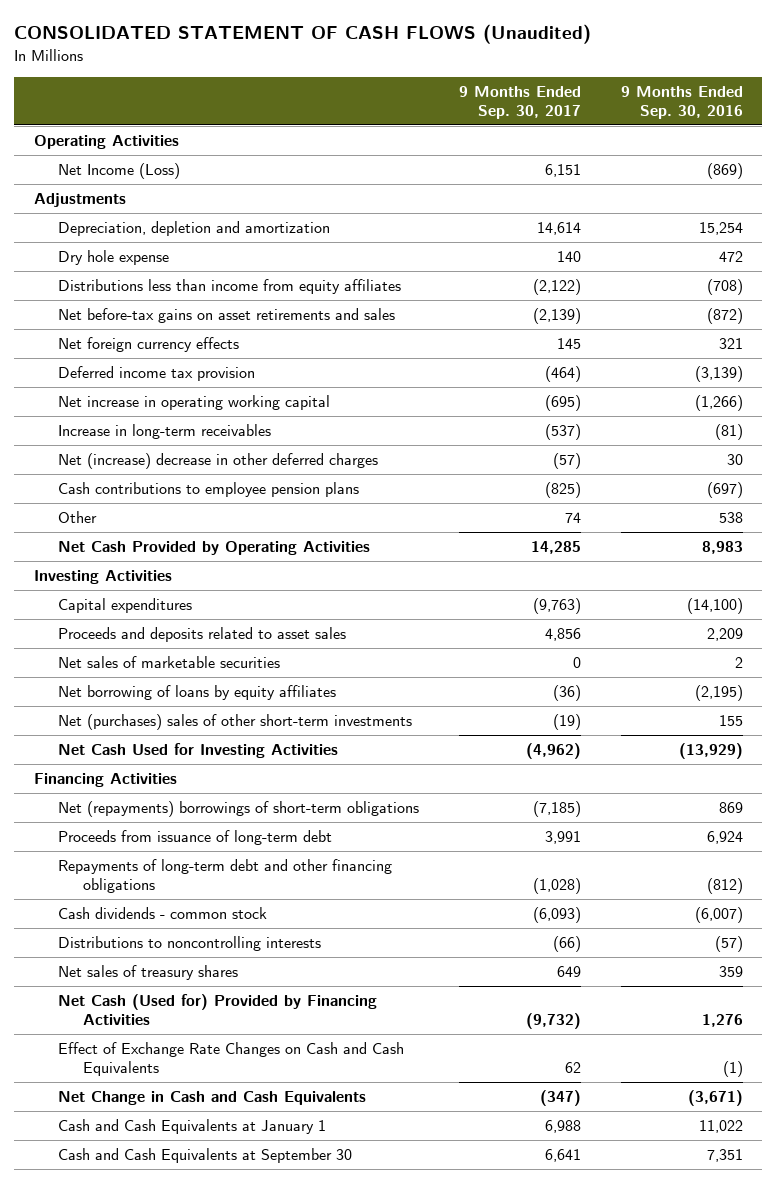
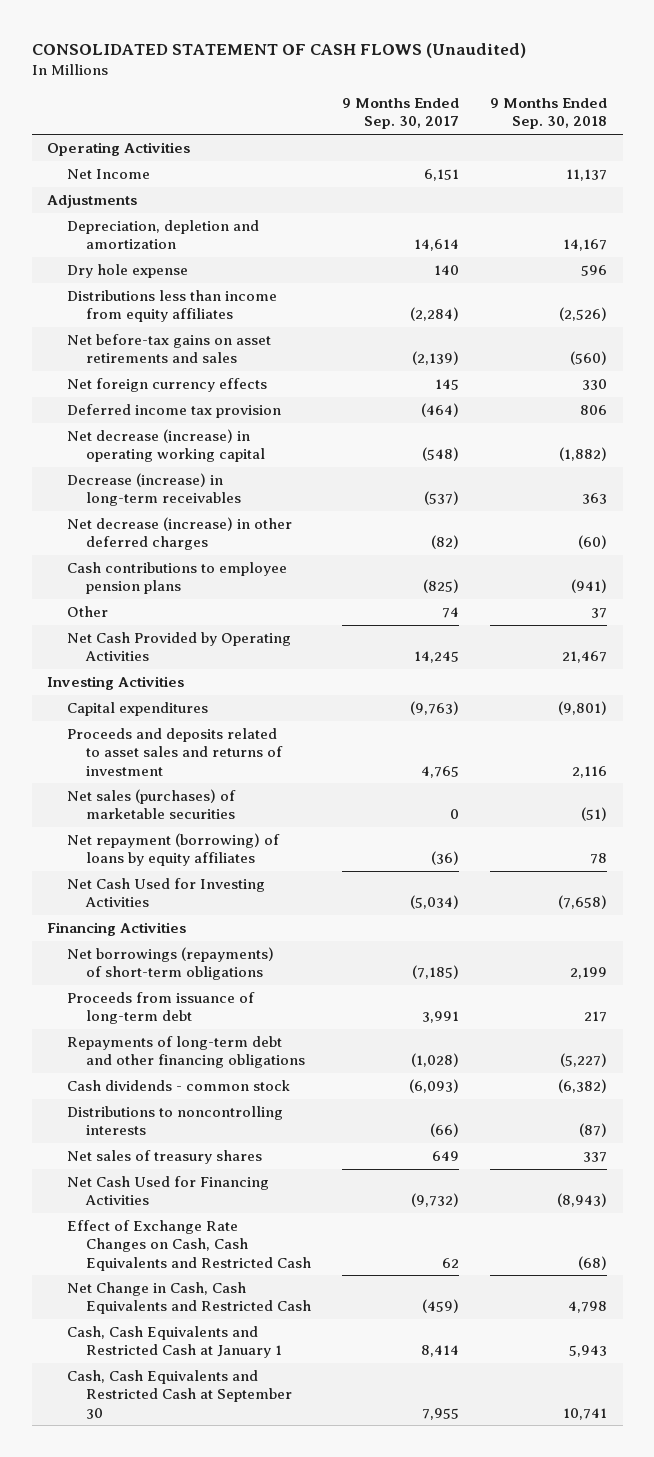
- | 9 Months Ended Sep. 30, 2017 | 9 Months Ended Sep. 30, 2016
+ | 9 Months Ended Sep. 30, 2017 | 9 Months Ended Sep. 30, 2018
- Net Income (Loss) | 6,151 | (869)
+ Net Income | 6,151 | 11,137
- Distributions less than income from equity affiliates | (2,122) | (708)
+ Distributions less than income from equity affiliates | (2,284) | (2,526)
- Net increase in operating working capital | (695) | (1,266)
- Increase in long-term receivables | (537) | (81)
- Net (increase) decrease in other deferred charges | (57) | 30
+ Net decrease (increase) in operating working capital | (548) | (1,882)
+ Decrease (increase) in long-term receivables | (537) | 363
+ Net decrease (increase) in other deferred charges | (82) | (60)
- Net Cash Provided by Operating Activities | 14,285 | 8,983
+ Net Cash Provided by Operating Activities | 14,245 | 21,467
- Proceeds and deposits related to asset sales | 4,856 | 2,209
- Net sales of marketable securities | 0 | 2
- Net borrowing of loans by equity affiliates | (36) | (2,195)
- Net (purchases) sales of other short-term investments | (19) | 155
- Net Cash Used for Investing Activities | (4,962) | (13,929)
+ Proceeds and deposits related to asset sales and returns of investment | 4,765 | 2,116
+ Net sales (purchases) of marketable securities | 0 | (51)
+ Net repayment (borrowing) of loans by equity affiliates | (36) | 78
+ Net Cash Used for Investing Activities | (5,034) | (7,658)
- Net (repayments) borrowings of short-term obligations | (7,185) | 869
+ Net borrowings (repayments) of short-term obligations | (7,185) | 2,199
- Net Cash (Used for) Provided by Financing Activities | (9,732) | 1,276
- Effect of Exchange Rate Changes on Cash and Cash Equivalents | 62 | (1)
- Net Change in Cash and Cash Equivalents | (347) | (3,671)
- Cash and Cash Equivalents at January 1 | 6,988 | 11,022
- Cash and Cash Equivalents at September 30 | 6,641 | 7,351
+ Net Cash Used for Financing Activities | (9,732) | (8,943)
+ Effect of Exchange Rate Changes on Cash, Cash Equivalents and Restricted Cash | 62 | (68)
+ Net Change in Cash, Cash Equivalents and Restricted Cash | (459) | 4,798
+ Cash, Cash Equivalents and Restricted Cash at January 1 | 8,414 | 5,943
+ Cash, Cash Equivalents and Restricted Cash at September 30 | 7,955 | 10,741

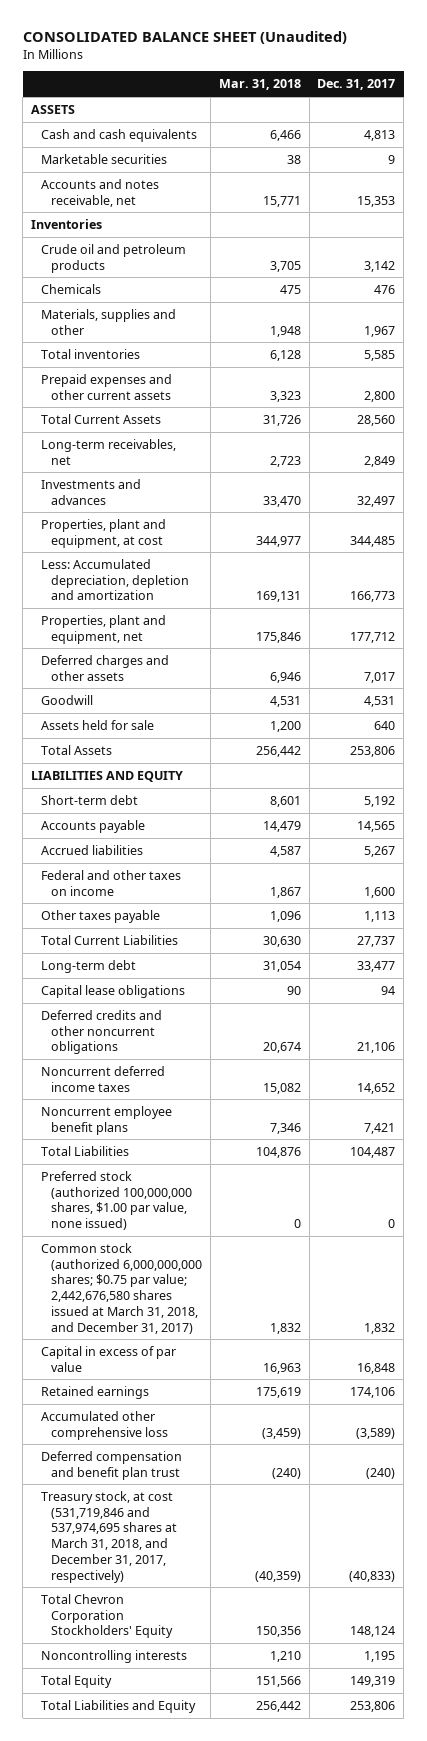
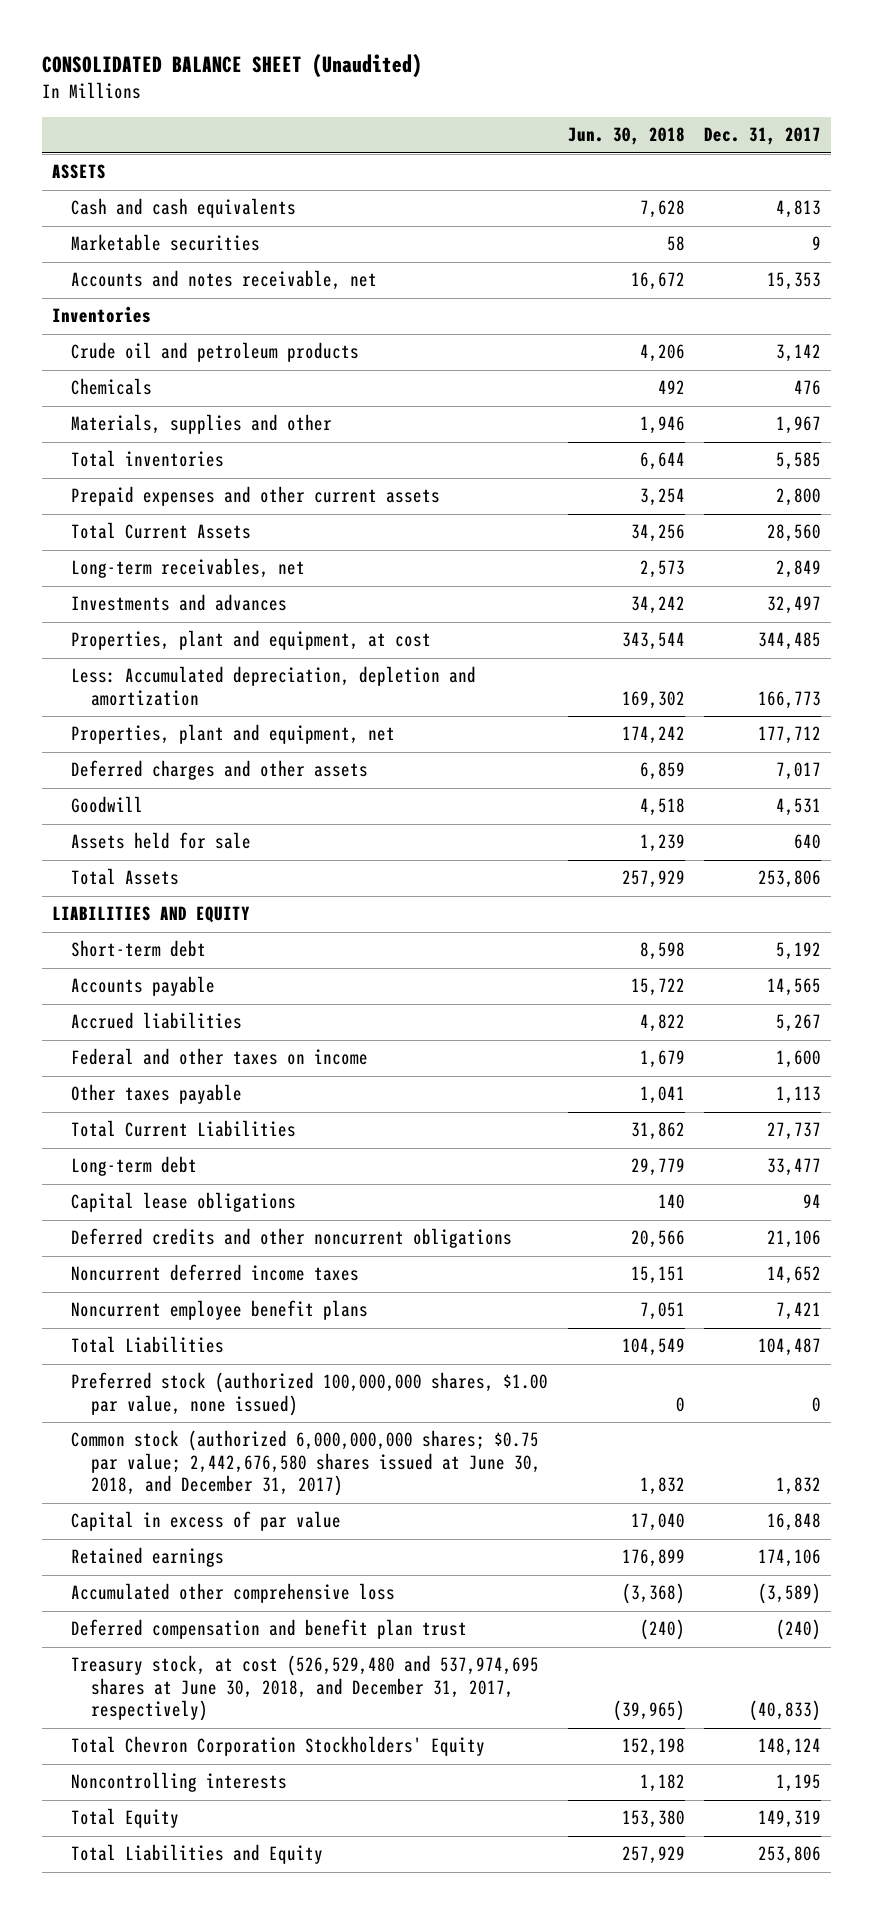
- | Mar. 31, 2018 | Dec. 31, 2017
+ | Jun. 30, 2018 | Dec. 31, 2017
- Common stock (authorized 6,000,000,000 shares; $0.75 par value; 2,442,676,580 shares issued at March 31, 2018, and December 31, 2017) | 1,832 | 1,832
+ Common stock (authorized 6,000,000,000 shares; $0.75 par value; 2,442,676,580 shares issued at June 30, 2018, and December 31, 2017) | 1,832 | 1,832
- Treasury stock, at cost (531,719,846 and 537,974,695 shares at March 31, 2018, and December 31, 2017, respectively) | (40,359) | (40,833)
+ Treasury stock, at cost (526,529,480 and 537,974,695 shares at June 30, 2018, and December 31, 2017, respectively) | (39,965) | (40,833)

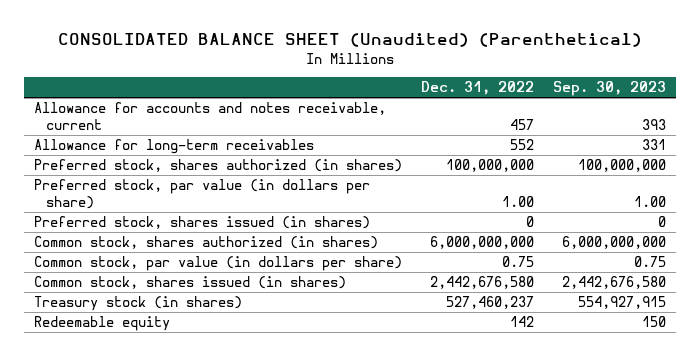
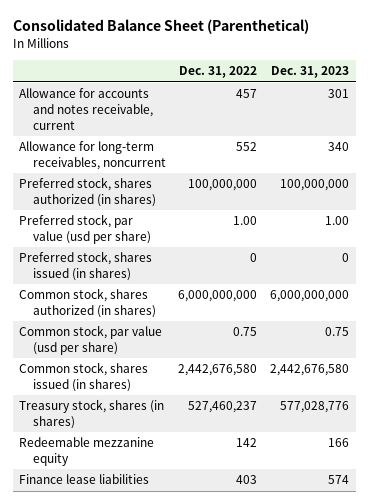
- CONSOLIDATED BALANCE SHEET (Unaudited) (Parenthetical)
+ Consolidated Balance Sheet (Parenthetical)
- | Dec. 31, 2022 | Sep. 30, 2023
+ | Dec. 31, 2022 | Dec. 31, 2023
- Allowance for long-term receivables | 552 | 331
+ Allowance for long-term receivables, noncurrent | 552 | 340
- Preferred stock, par value (in dollars per share) | 1.00 | 1.00
+ Preferred stock, par value (usd per share) | 1.00 | 1.00
- Common stock, par value (in dollars per share) | 0.75 | 0.75
+ Common stock, par value (usd per share) | 0.75 | 0.75
- Treasury stock (in shares) | 527,460,237 | 554,927,915
- Redeemable equity | 142 | 150
+ Treasury stock, shares (in shares) | 527,460,237 | 577,028,776
+ Redeemable mezzanine equity | 142 | 166
+ Finance lease liabilities | 403 | 574

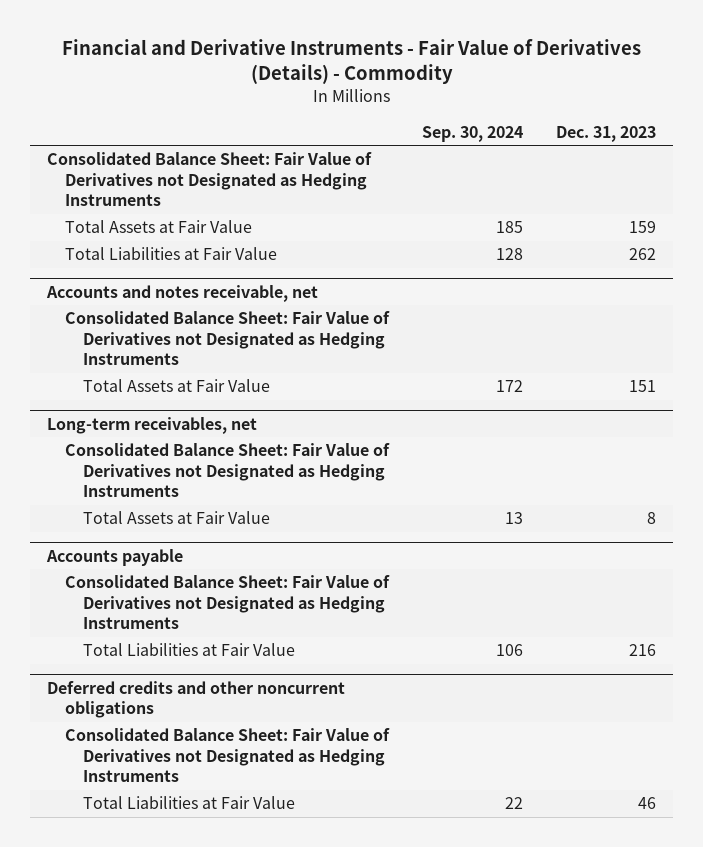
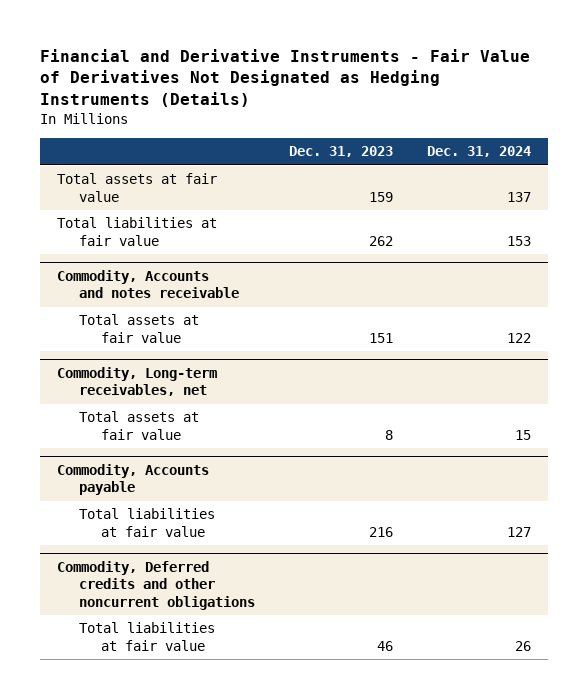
- Financial and Derivative Instruments - Fair Value of Derivatives (Details) - Commodity
+ Financial and Derivative Instruments - Fair Value of Derivatives Not Designated as Hedging Instruments (Details)
- | Sep. 30, 2024 | Dec. 31, 2023
+ | Dec. 31, 2023 | Dec. 31, 2024
- Consolidated Balance Sheet: Fair Value of Derivatives not Designated as Hedging Instruments
- Total Assets at Fair Value | 185 | 159
- Total Liabilities at Fair Value | 128 | 262
- Accounts and notes receivable, net
- Consolidated Balance Sheet: Fair Value of Derivatives not Designated as Hedging Instruments
- Total Assets at Fair Value | 172 | 151
- Long-term receivables, net
- Consolidated Balance Sheet: Fair Value of Derivatives not Designated as Hedging Instruments
- Total Assets at Fair Value | 13 | 8
- Accounts payable
- Consolidated Balance Sheet: Fair Value of Derivatives not Designated as Hedging Instruments
- Total Liabilities at Fair Value | 106 | 216
- Deferred credits and other noncurrent obligations
- Consolidated Balance Sheet: Fair Value of Derivatives not Designated as Hedging Instruments
- Total Liabilities at Fair Value | 22 | 46
+ Total assets at fair value | 159 | 137
+ Total liabilities at fair value | 262 | 153
+ Commodity, Accounts and notes receivable
+ Total assets at fair value | 151 | 122
+ Commodity, Long-term receivables, net
+ Total assets at fair value | 8 | 15
+ Commodity, Accounts payable
+ Total liabilities at fair value | 216 | 127
+ Commodity, Deferred credits and other noncurrent obligations
+ Total liabilities at fair value | 46 | 26

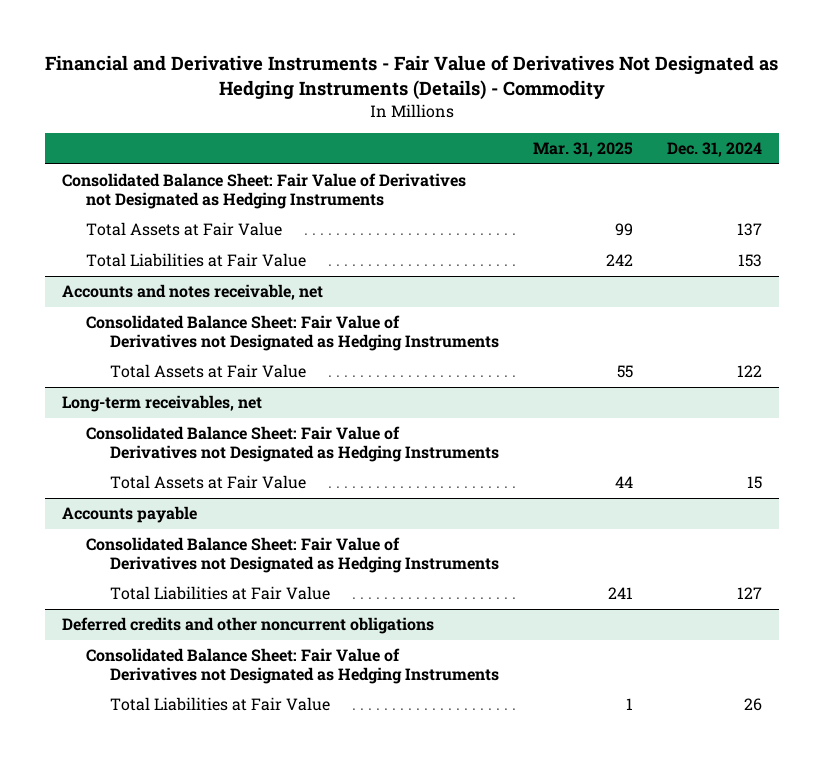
- Financial and Derivative Instruments - Fair Value of Derivatives Not Designated as Hedging Instruments (Details)
+ Financial and Derivative Instruments - Fair Value of Derivatives Not Designated as Hedging Instruments (Details) - Commodity
- | Dec. 31, 2023 | Dec. 31, 2024
+ | Mar. 31, 2025 | Dec. 31, 2024
- Total assets at fair value | 159 | 137
- Total liabilities at fair value | 262 | 153
- Commodity, Accounts and notes receivable
- Total assets at fair value | 151 | 122
- Commodity, Long-term receivables, net
- Total assets at fair value | 8 | 15
- Commodity, Accounts payable
- Total liabilities at fair value | 216 | 127
- Commodity, Deferred credits and other noncurrent obligations
- Total liabilities at fair value | 46 | 26
+ Consolidated Balance Sheet: Fair Value of Derivatives not Designated as Hedging Instruments
+ Total Assets at Fair Value | 99 | 137
+ Total Liabilities at Fair Value | 242 | 153
+ Accounts and notes receivable, net
+ Consolidated Balance Sheet: Fair Value of Derivatives not Designated as Hedging Instruments
+ Total Assets at Fair Value | 55 | 122
+ Long-term receivables, net
+ Consolidated Balance Sheet: Fair Value of Derivatives not Designated as Hedging Instruments
+ Total Assets at Fair Value | 44 | 15
+ Accounts payable
+ Consolidated Balance Sheet: Fair Value of Derivatives not Designated as Hedging Instruments
+ Total Liabilities at Fair Value | 241 | 127
+ Deferred credits and other noncurrent obligations
+ Consolidated Balance Sheet: Fair Value of Derivatives not Designated as Hedging Instruments
+ Total Liabilities at Fair Value | 1 | 26

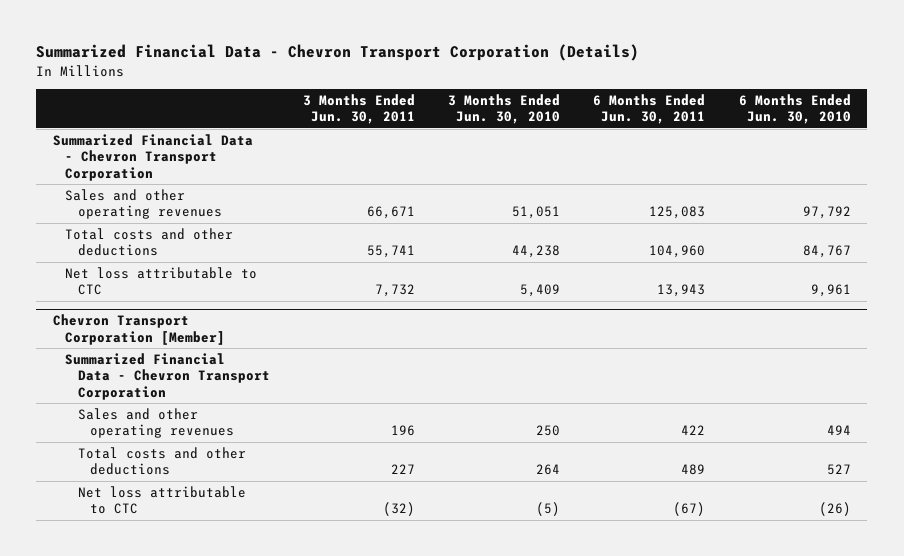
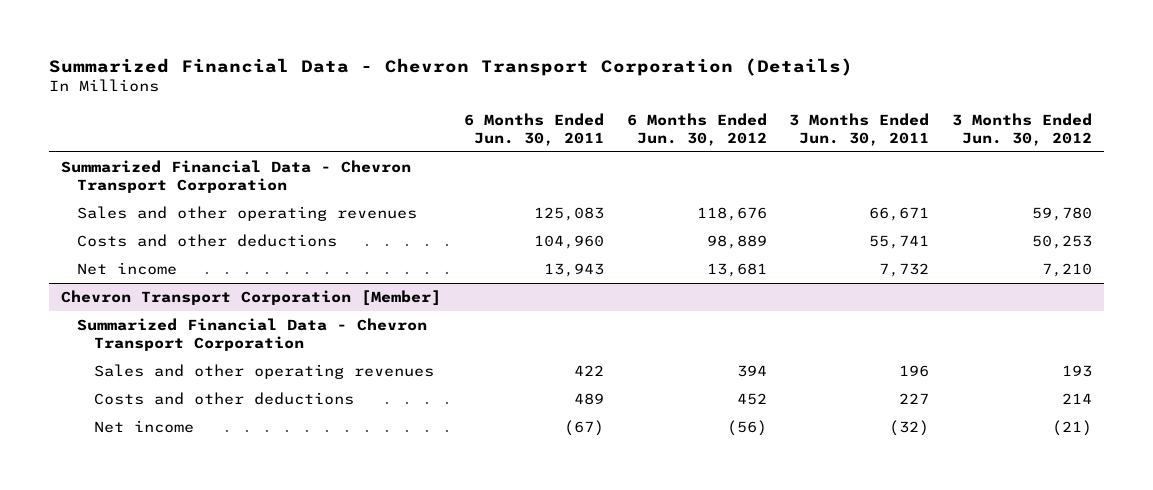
- | 3 Months Ended Jun. 30, 2011 | 3 Months Ended Jun. 30, 2010 | 6 Months Ended Jun. 30, 2011 | 6 Months Ended Jun. 30, 2010
+ | 6 Months Ended Jun. 30, 2011 | 6 Months Ended Jun. 30, 2012 | 3 Months Ended Jun. 30, 2011 | 3 Months Ended Jun. 30, 2012
- Total costs and other deductions | 55,741 | 44,238 | 104,960 | 84,767
- Net loss attributable to CTC | 7,732 | 5,409 | 13,943 | 9,961
+ Costs and other deductions | 104,960 | 98,889 | 55,741 | 50,253
+ Net income | 13,943 | 13,681 | 7,732 | 7,210
@ Chevron Transport Corporation [Member]
- Total costs and other deductions | 227 | 264 | 489 | 527
- Net loss attributable to CTC | (32) | (5) | (67) | (26)
+ Costs and other deductions | 489 | 452 | 227 | 214
+ Net income | (67) | (56) | (32) | (21)

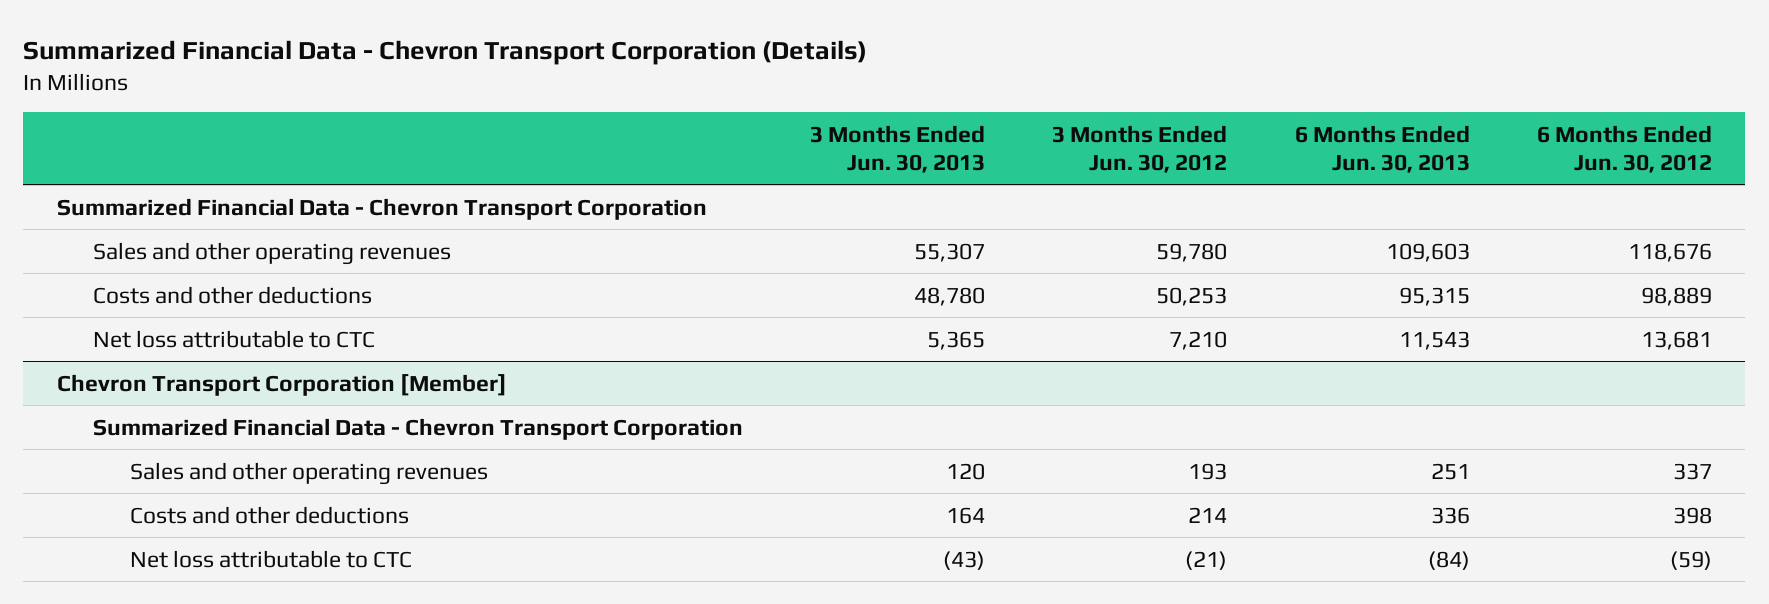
- | 6 Months Ended Jun. 30, 2011 | 6 Months Ended Jun. 30, 2012 | 3 Months Ended Jun. 30, 2011 | 3 Months Ended Jun. 30, 2012
+ | 3 Months Ended Jun. 30, 2013 | 3 Months Ended Jun. 30, 2012 | 6 Months Ended Jun. 30, 2013 | 6 Months Ended Jun. 30, 2012
- Net income | 13,943 | 13,681 | 7,732 | 7,210
+ Net loss attributable to CTC | 5,365 | 7,210 | 11,543 | 13,681
@ Chevron Transport Corporation [Member]
- Sales and other operating revenues | 422 | 394 | 196 | 193
- Costs and other deductions | 489 | 452 | 227 | 214
- Net income | (67) | (56) | (32) | (21)
+ Sales and other operating revenues | 120 | 193 | 251 | 337
+ Costs and other deductions | 164 | 214 | 336 | 398
+ Net loss attributable to CTC | (43) | (21) | (84) | (59)

